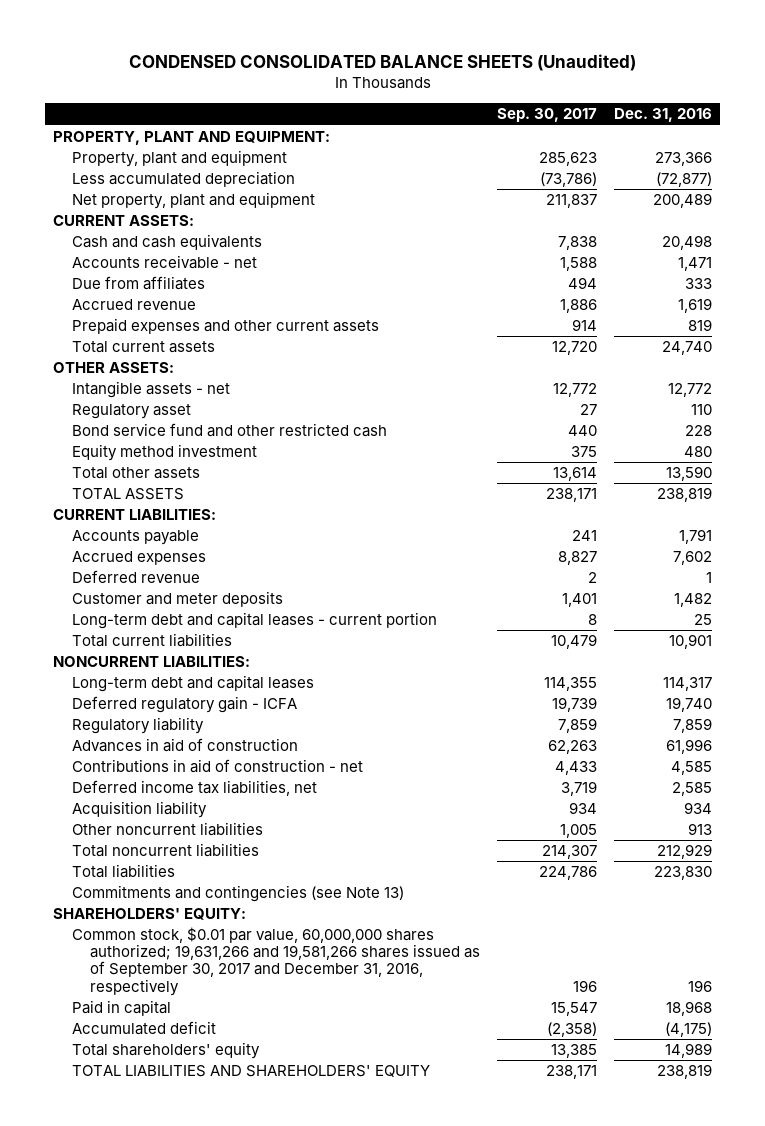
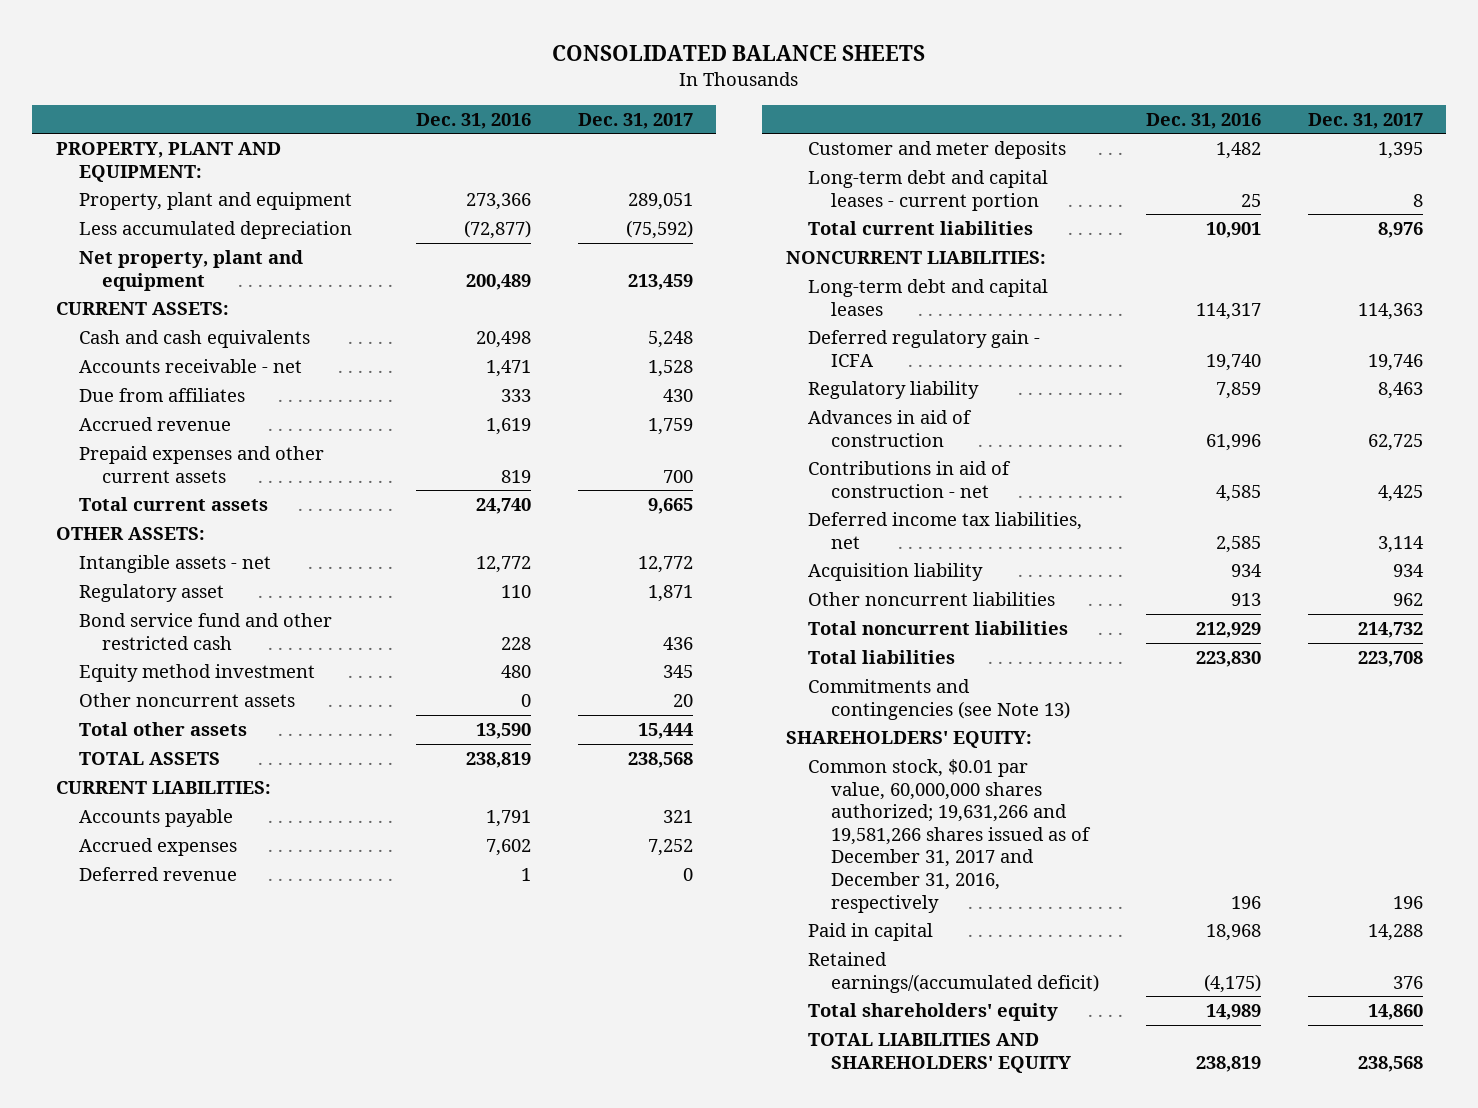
- CONDENSED CONSOLIDATED BALANCE SHEETS (Unaudited)
+ CONSOLIDATED BALANCE SHEETS
- | Sep. 30, 2017 | Dec. 31, 2016
+ | Dec. 31, 2016 | Dec. 31, 2017
+ Other noncurrent assets | 0 | 20
- Common stock, $0.01 par value, 60,000,000 shares authorized; 19,631,266 and 19,581,266 shares issued as of September 30, 2017 and December 31, 2016, respectively | 196 | 196
+ Common stock, $0.01 par value, 60,000,000 shares authorized; 19,631,266 and 19,581,266 shares issued as of December 31, 2017 and December 31, 2016, respectively | 196 | 196
- Accumulated deficit | (2,358) | (4,175)
+ Retained earnings/(accumulated deficit) | (4,175) | 376

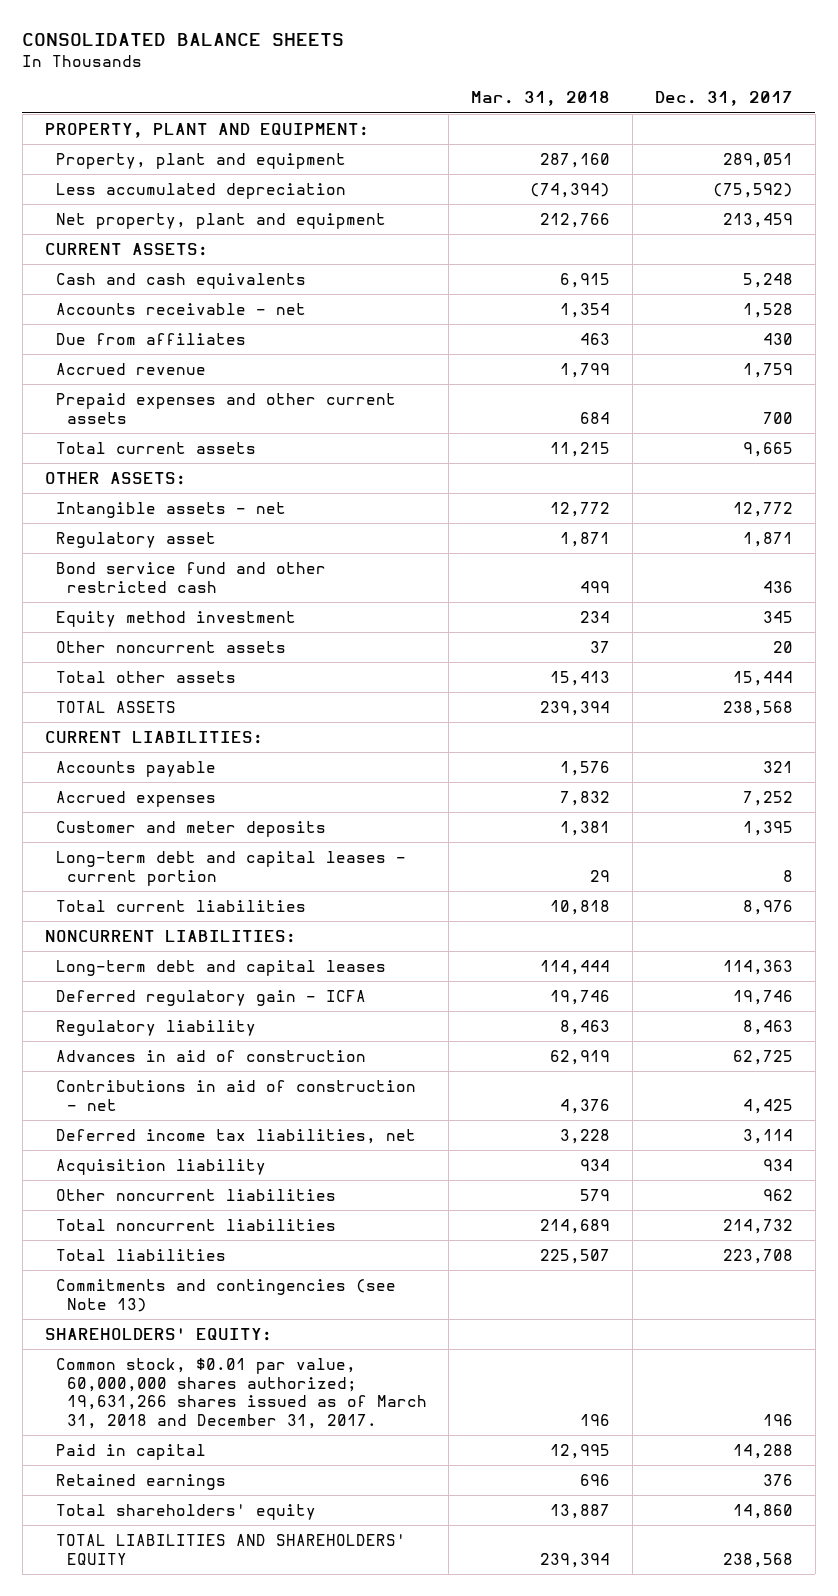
- | Dec. 31, 2016 | Dec. 31, 2017
+ | Mar. 31, 2018 | Dec. 31, 2017
- Deferred revenue | 1 | 0
- Common stock, $0.01 par value, 60,000,000 shares authorized; 19,631,266 and 19,581,266 shares issued as of December 31, 2017 and December 31, 2016, respectively | 196 | 196
+ Common stock, $0.01 par value, 60,000,000 shares authorized; 19,631,266 shares issued as of March 31, 2018 and December 31, 2017. | 196 | 196
- Retained earnings/(accumulated deficit) | (4,175) | 376
+ Retained earnings | 696 | 376

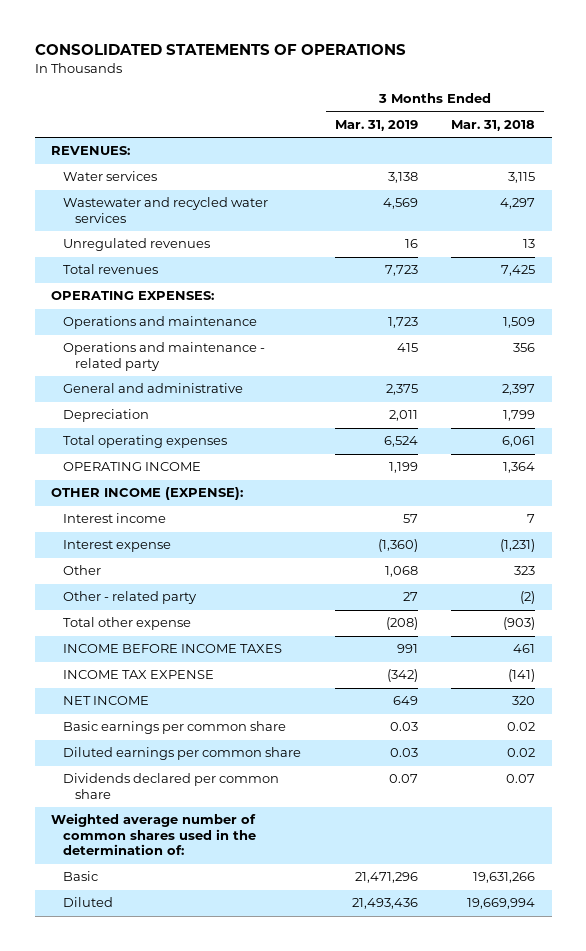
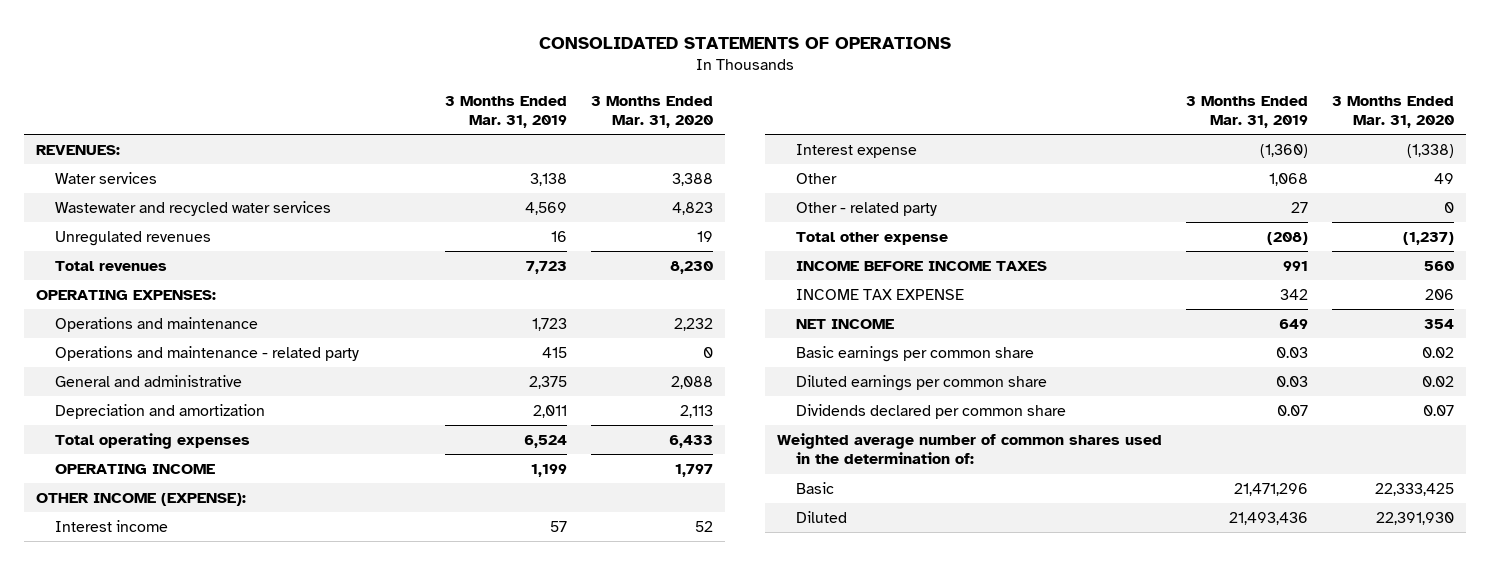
- | 3 Months Ended Mar. 31, 2019 | 3 Months Ended Mar. 31, 2018
+ | 3 Months Ended Mar. 31, 2019 | 3 Months Ended Mar. 31, 2020
- Depreciation | 2,011 | 1,799
+ Depreciation and amortization | 2,011 | 2,113
- INCOME TAX EXPENSE | (342) | (141)
+ INCOME TAX EXPENSE | 342 | 206

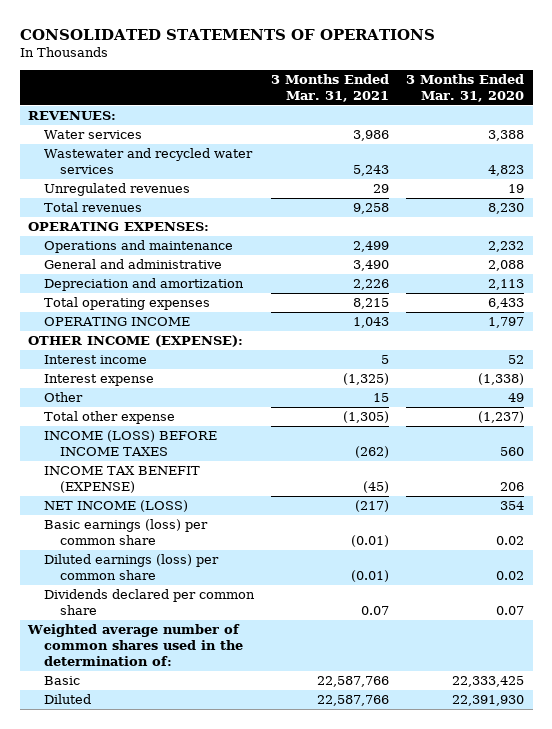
- | 3 Months Ended Mar. 31, 2019 | 3 Months Ended Mar. 31, 2020
+ | 3 Months Ended Mar. 31, 2021 | 3 Months Ended Mar. 31, 2020
- Operations and maintenance - related party | 415 | 0
- Other - related party | 27 | 0
- INCOME BEFORE INCOME TAXES | 991 | 560
- INCOME TAX EXPENSE | 342 | 206
- NET INCOME | 649 | 354
- Basic earnings per common share | 0.03 | 0.02
- Diluted earnings per common share | 0.03 | 0.02
+ INCOME (LOSS) BEFORE INCOME TAXES | (262) | 560
+ INCOME TAX BENEFIT (EXPENSE) | (45) | 206
+ NET INCOME (LOSS) | (217) | 354
+ Basic earnings (loss) per common share | (0.01) | 0.02
+ Diluted earnings (loss) per common share | (0.01) | 0.02

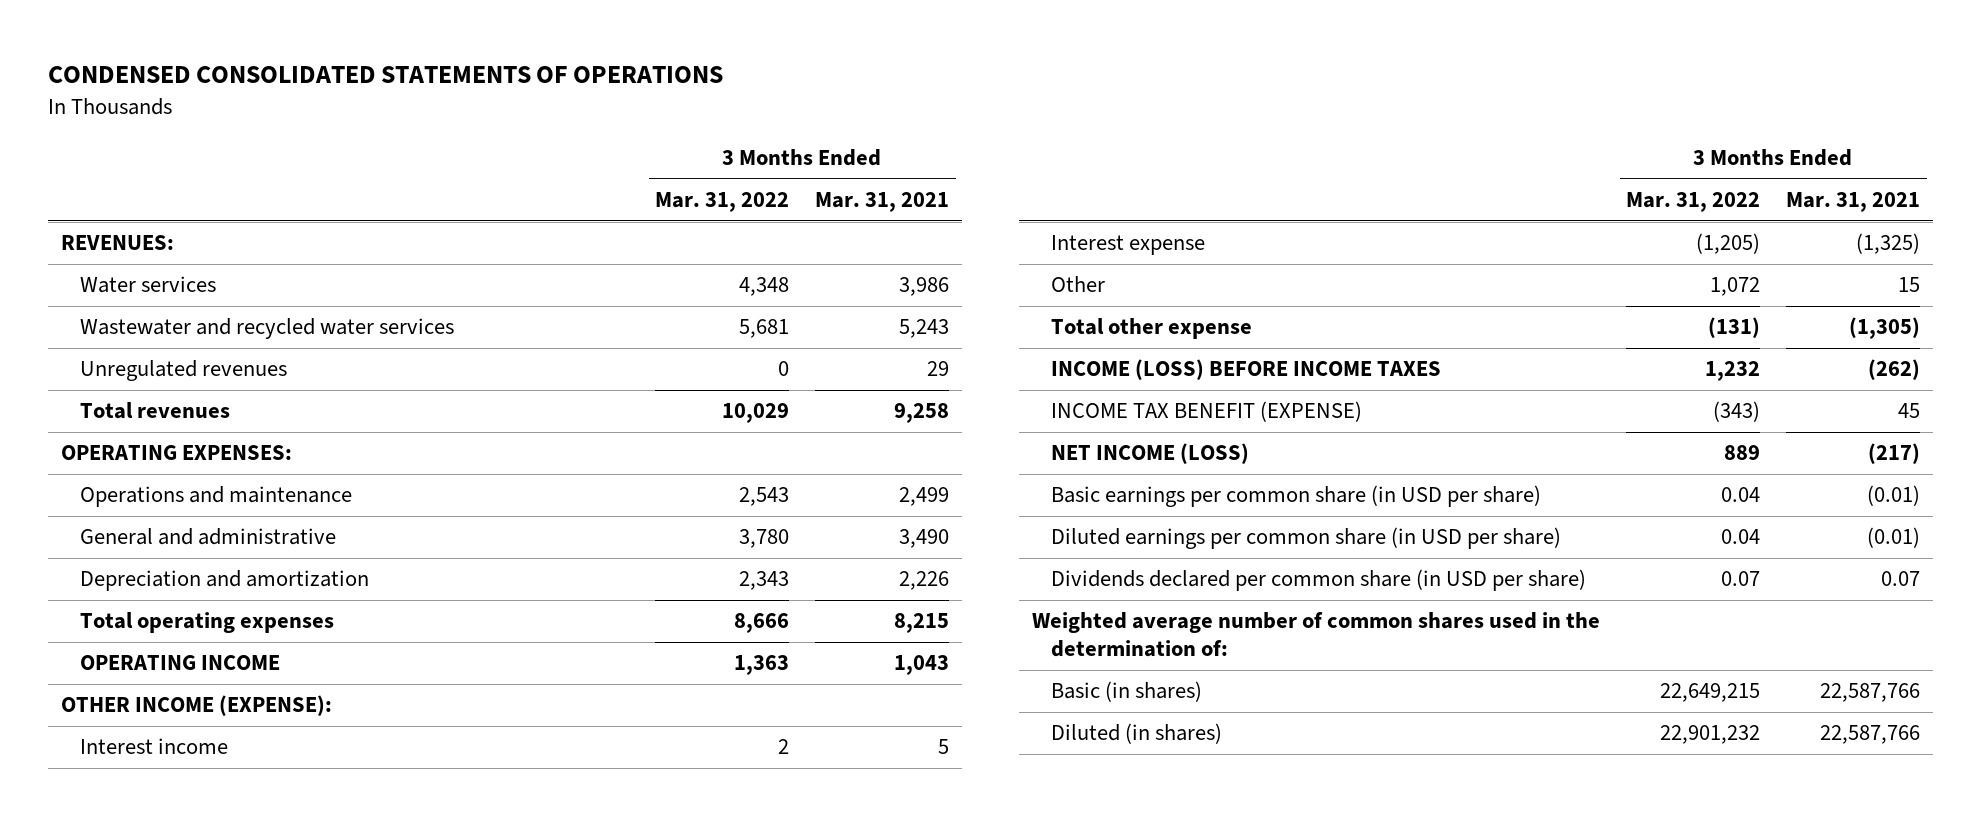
- CONSOLIDATED STATEMENTS OF OPERATIONS
+ CONDENSED CONSOLIDATED STATEMENTS OF OPERATIONS
- | 3 Months Ended Mar. 31, 2021 | 3 Months Ended Mar. 31, 2020
+ | 3 Months Ended Mar. 31, 2022 | 3 Months Ended Mar. 31, 2021
- INCOME TAX BENEFIT (EXPENSE) | (45) | 206
+ INCOME TAX BENEFIT (EXPENSE) | (343) | 45
- Basic earnings (loss) per common share | (0.01) | 0.02
- Diluted earnings (loss) per common share | (0.01) | 0.02
- Dividends declared per common share | 0.07 | 0.07
+ Basic earnings per common share (in USD per share) | 0.04 | (0.01)
+ Diluted earnings per common share (in USD per share) | 0.04 | (0.01)
+ Dividends declared per common share (in USD per share) | 0.07 | 0.07
- Basic | 22,587,766 | 22,333,425
- Diluted | 22,587,766 | 22,391,930
+ Basic (in shares) | 22,649,215 | 22,587,766
+ Diluted (in shares) | 22,901,232 | 22,587,766

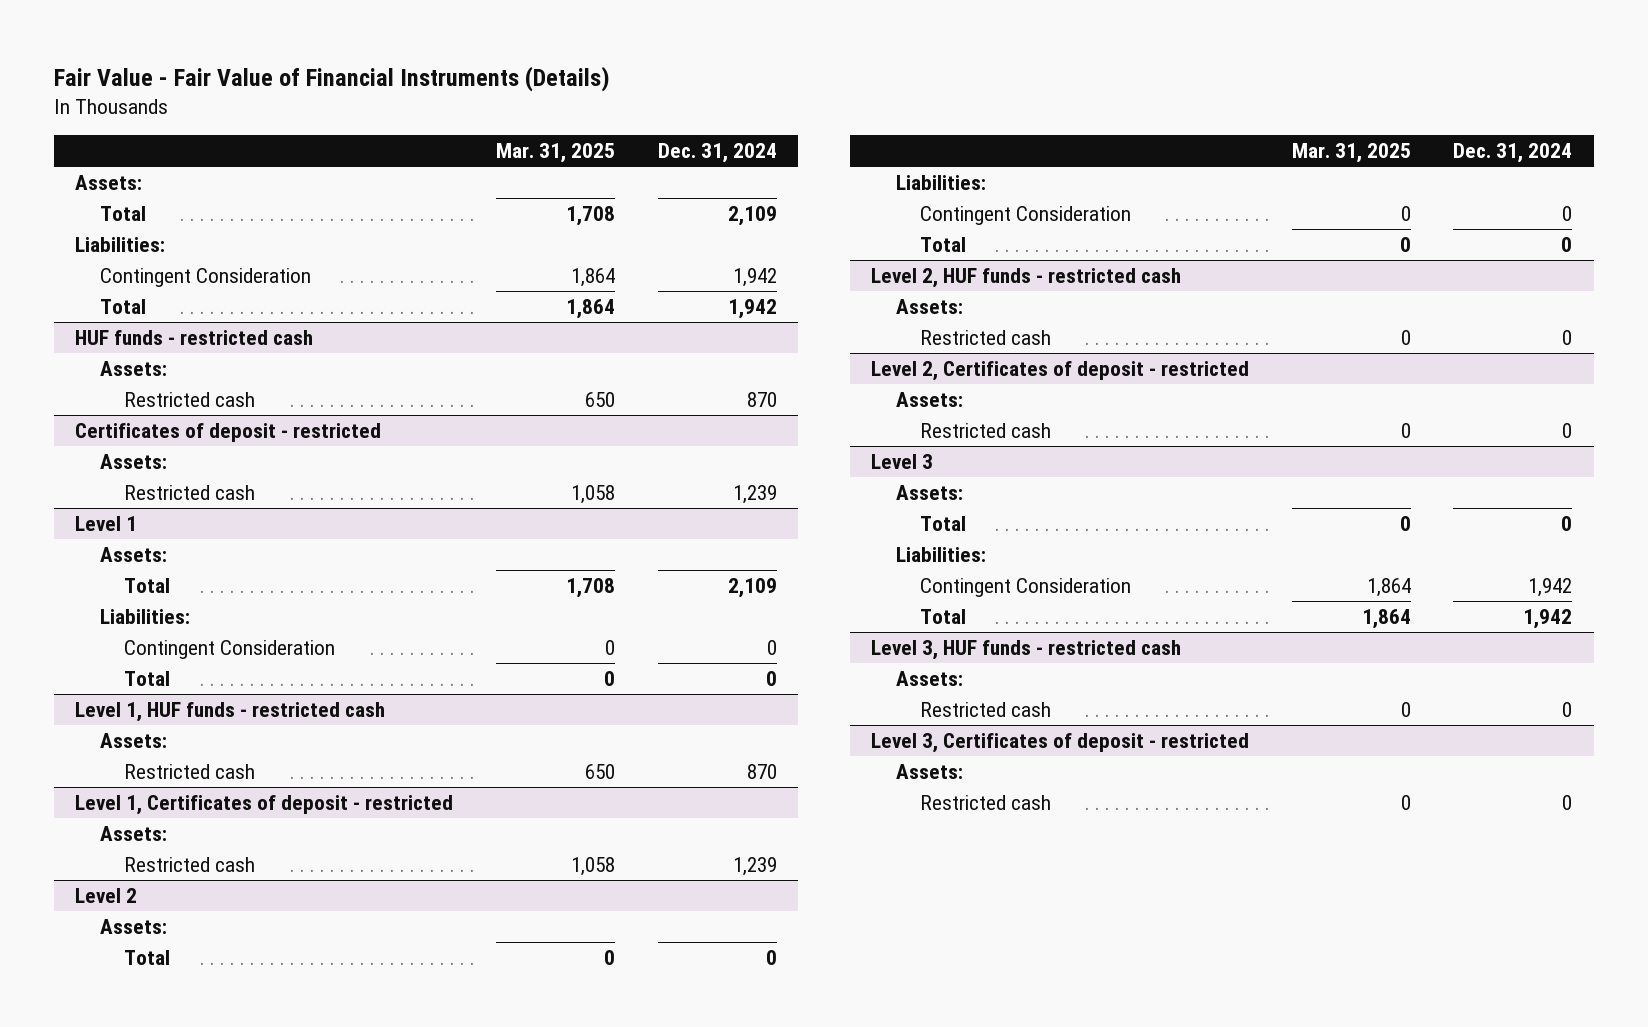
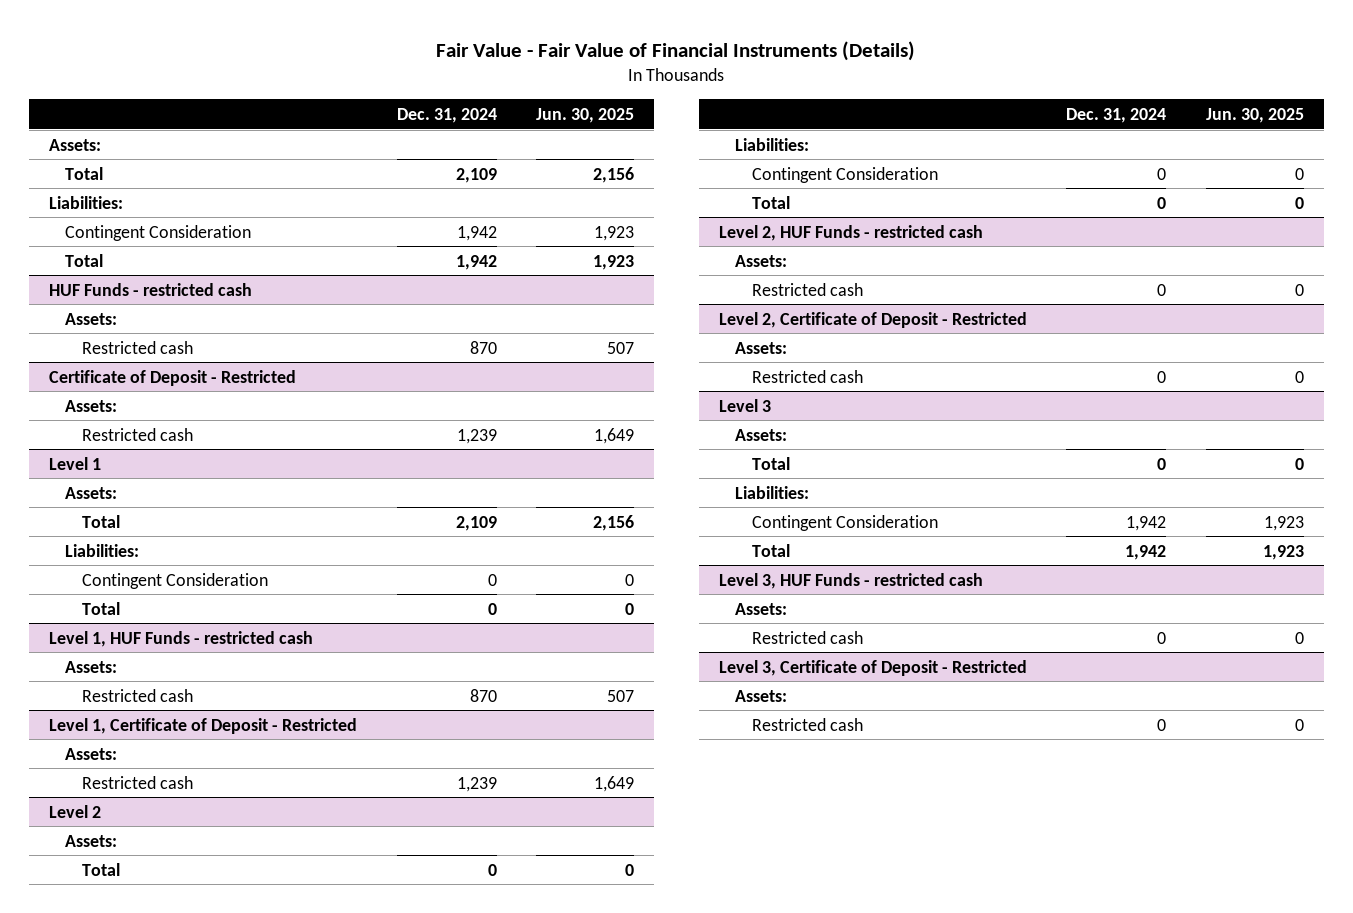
- | Mar. 31, 2025 | Dec. 31, 2024
+ | Dec. 31, 2024 | Jun. 30, 2025
- HUF funds - restricted cash
+ HUF Funds - restricted cash
- Certificates of deposit - restricted
+ Certificate of Deposit - Restricted
- Level 1, HUF funds - restricted cash
+ Level 1, HUF Funds - restricted cash
- Level 1, Certificates of deposit - restricted
+ Level 1, Certificate of Deposit - Restricted
- Level 2, HUF funds - restricted cash
+ Level 2, HUF Funds - restricted cash
- Level 2, Certificates of deposit - restricted
+ Level 2, Certificate of Deposit - Restricted
- Level 3, HUF funds - restricted cash
+ Level 3, HUF Funds - restricted cash
- Level 3, Certificates of deposit - restricted
+ Level 3, Certificate of Deposit - Restricted

